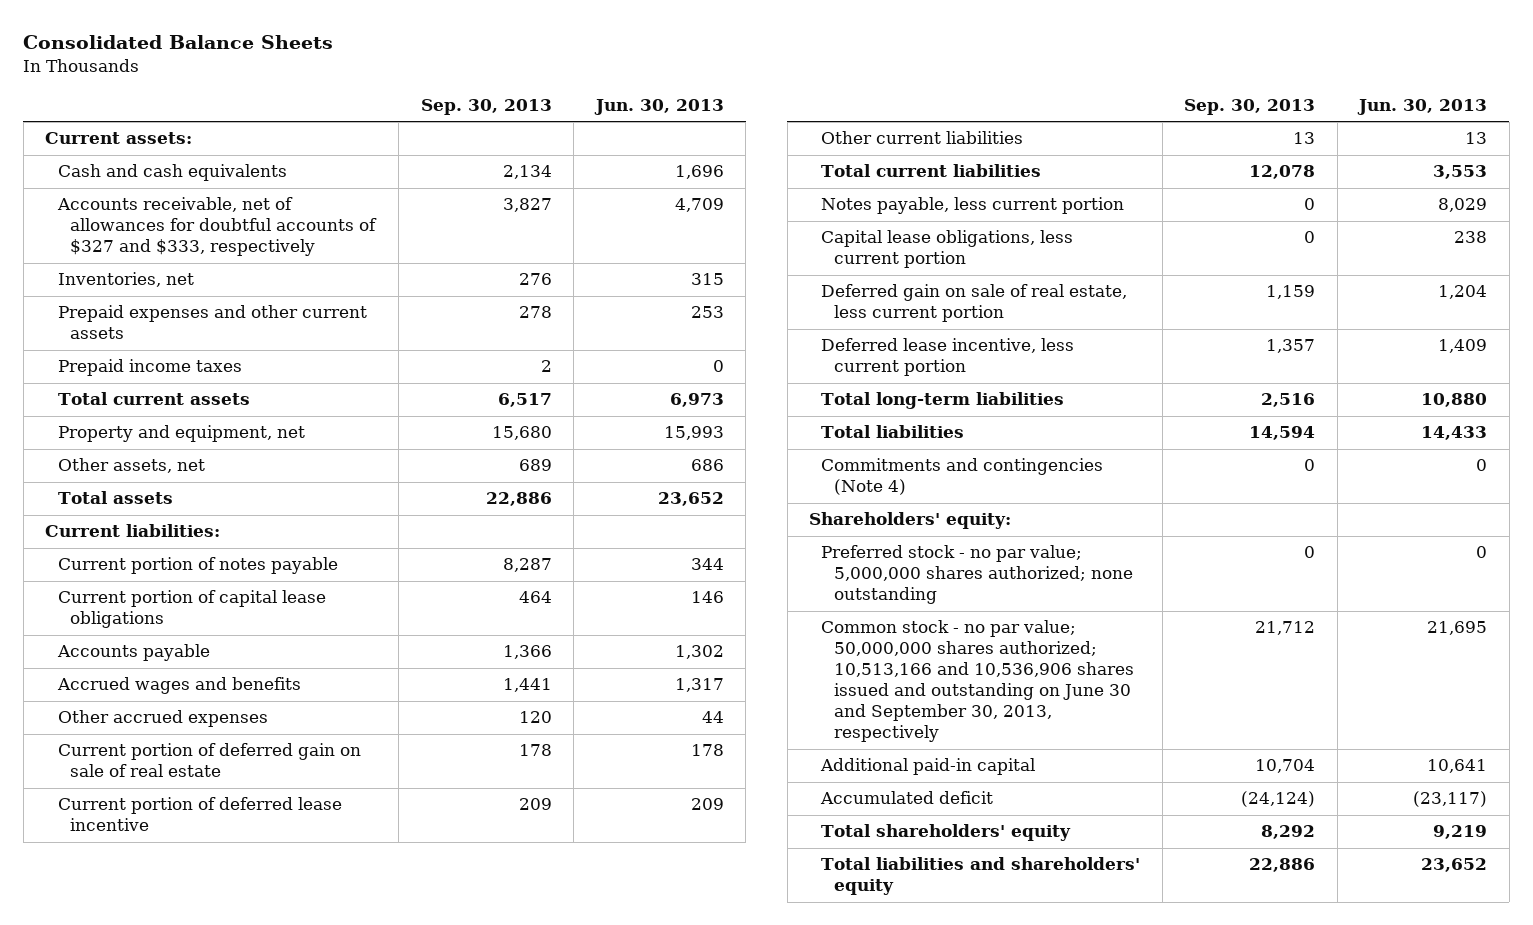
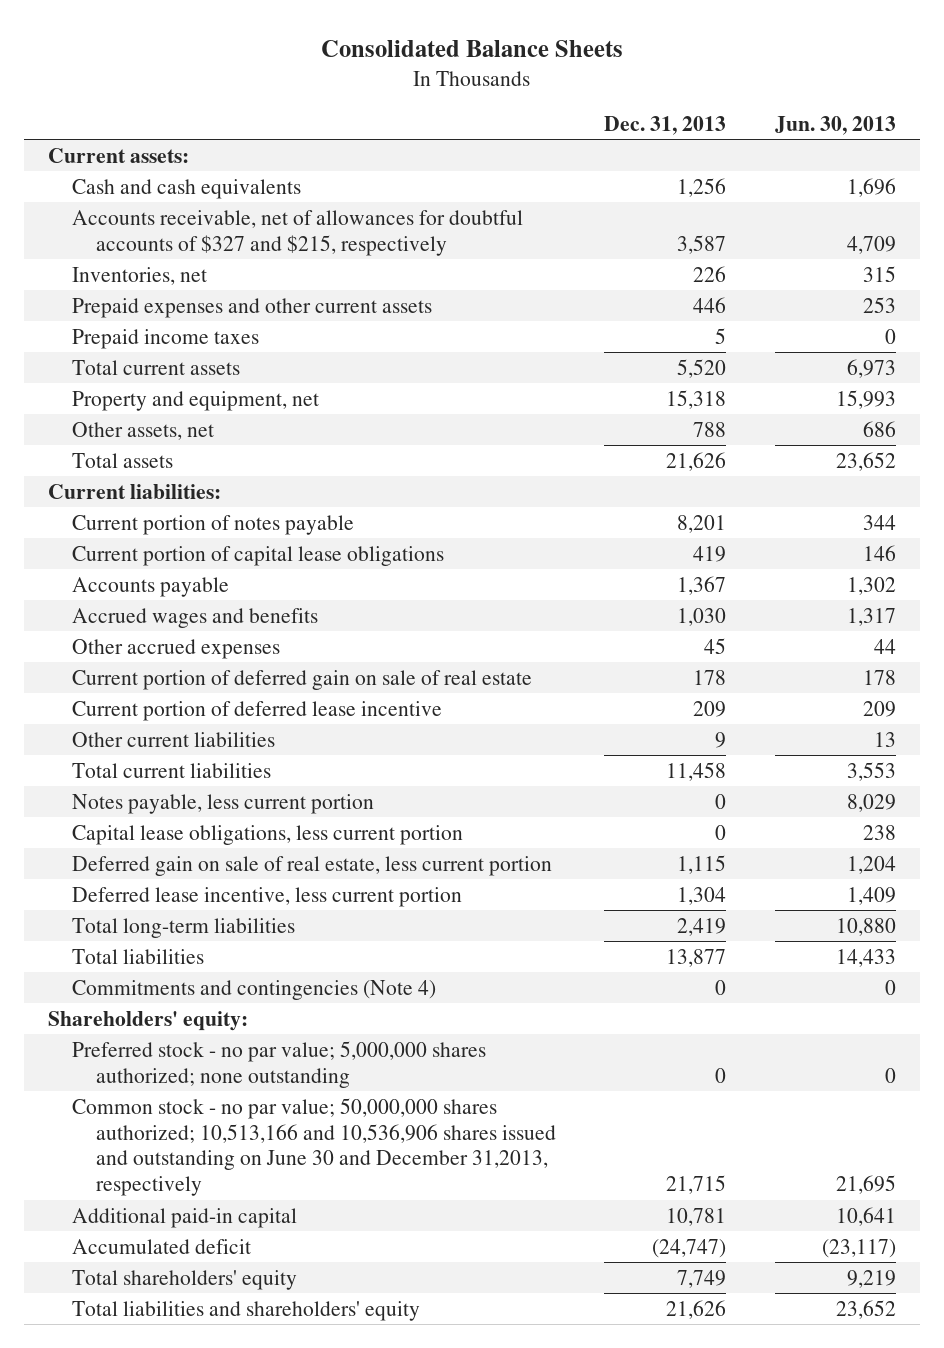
- | Sep. 30, 2013 | Jun. 30, 2013
+ | Dec. 31, 2013 | Jun. 30, 2013
- Accounts receivable, net of allowances for doubtful accounts of $327 and $333, respectively | 3,827 | 4,709
+ Accounts receivable, net of allowances for doubtful accounts of $327 and $215, respectively | 3,587 | 4,709
- Common stock - no par value; 50,000,000 shares authorized; 10,513,166 and 10,536,906 shares issued and outstanding on June 30 and September 30, 2013, respectively | 21,712 | 21,695
+ Common stock - no par value; 50,000,000 shares authorized; 10,513,166 and 10,536,906 shares issued and outstanding on June 30 and December 31,2013, respectively | 21,715 | 21,695

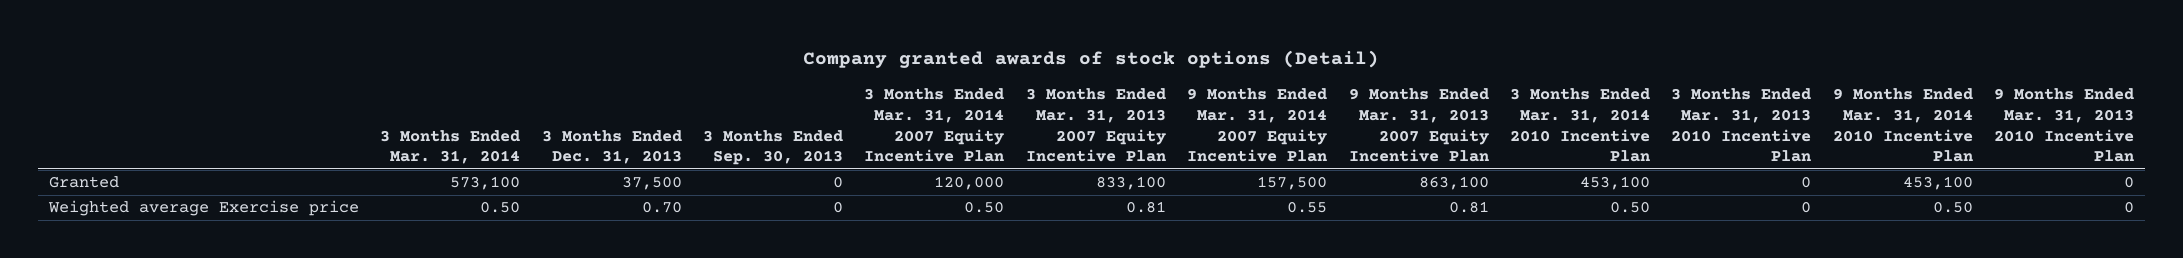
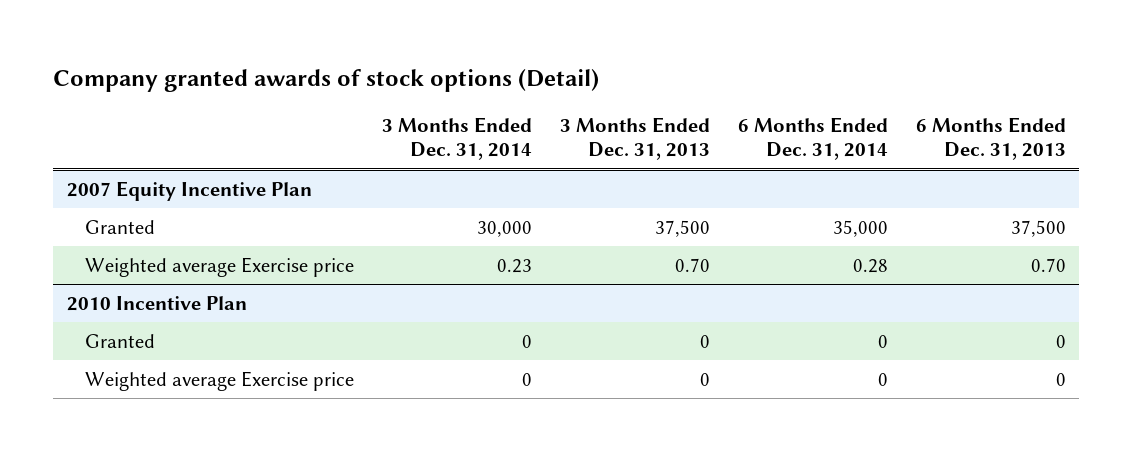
- | 3 Months Ended Mar. 31, 2014 | 3 Months Ended Dec. 31, 2013 | 3 Months Ended Sep. 30, 2013 | 3 Months Ended Mar. 31, 2014 2007 Equity Incentive Plan | 3 Months Ended Mar. 31, 2013 2007 Equity Incentive Plan | 9 Months Ended Mar. 31, 2014 2007 Equity Incentive Plan | 9 Months Ended Mar. 31, 2013 2007 Equity Incentive Plan | 3 Months Ended Mar. 31, 2014 2010 Incentive Plan | 3 Months Ended Mar. 31, 2013 2010 Incentive Plan | 9 Months Ended Mar. 31, 2014 2010 Incentive Plan | 9 Months Ended Mar. 31, 2013 2010 Incentive Plan
+ | 3 Months Ended Dec. 31, 2014 | 3 Months Ended Dec. 31, 2013 | 6 Months Ended Dec. 31, 2014 | 6 Months Ended Dec. 31, 2013
+ 2007 Equity Incentive Plan
+ 2010 Incentive Plan
+ Granted | 0 | 0 | 0 | 0
+ Weighted average Exercise price | 0 | 0 | 0 | 0

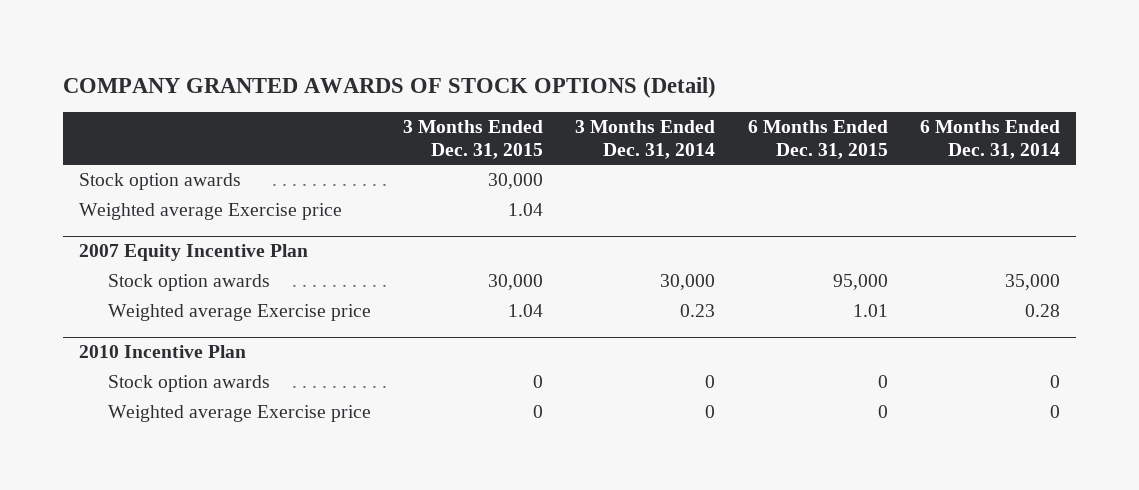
- Company granted awards of stock options (Detail)
+ COMPANY GRANTED AWARDS OF STOCK OPTIONS (Detail)
- | 3 Months Ended Dec. 31, 2014 | 3 Months Ended Dec. 31, 2013 | 6 Months Ended Dec. 31, 2014 | 6 Months Ended Dec. 31, 2013
+ | 3 Months Ended Dec. 31, 2015 | 3 Months Ended Dec. 31, 2014 | 6 Months Ended Dec. 31, 2015 | 6 Months Ended Dec. 31, 2014
+ Stock option awards | 30,000 | | |
+ Weighted average Exercise price | 1.04 | | |
@ 2007 Equity Incentive Plan
- Granted | 30,000 | 37,500 | 35,000 | 37,500
+ Stock option awards | 30,000 | 30,000 | 95,000 | 35,000
@ 2010 Incentive Plan
- Granted | 0 | 0 | 0 | 0
+ Stock option awards | 0 | 0 | 0 | 0

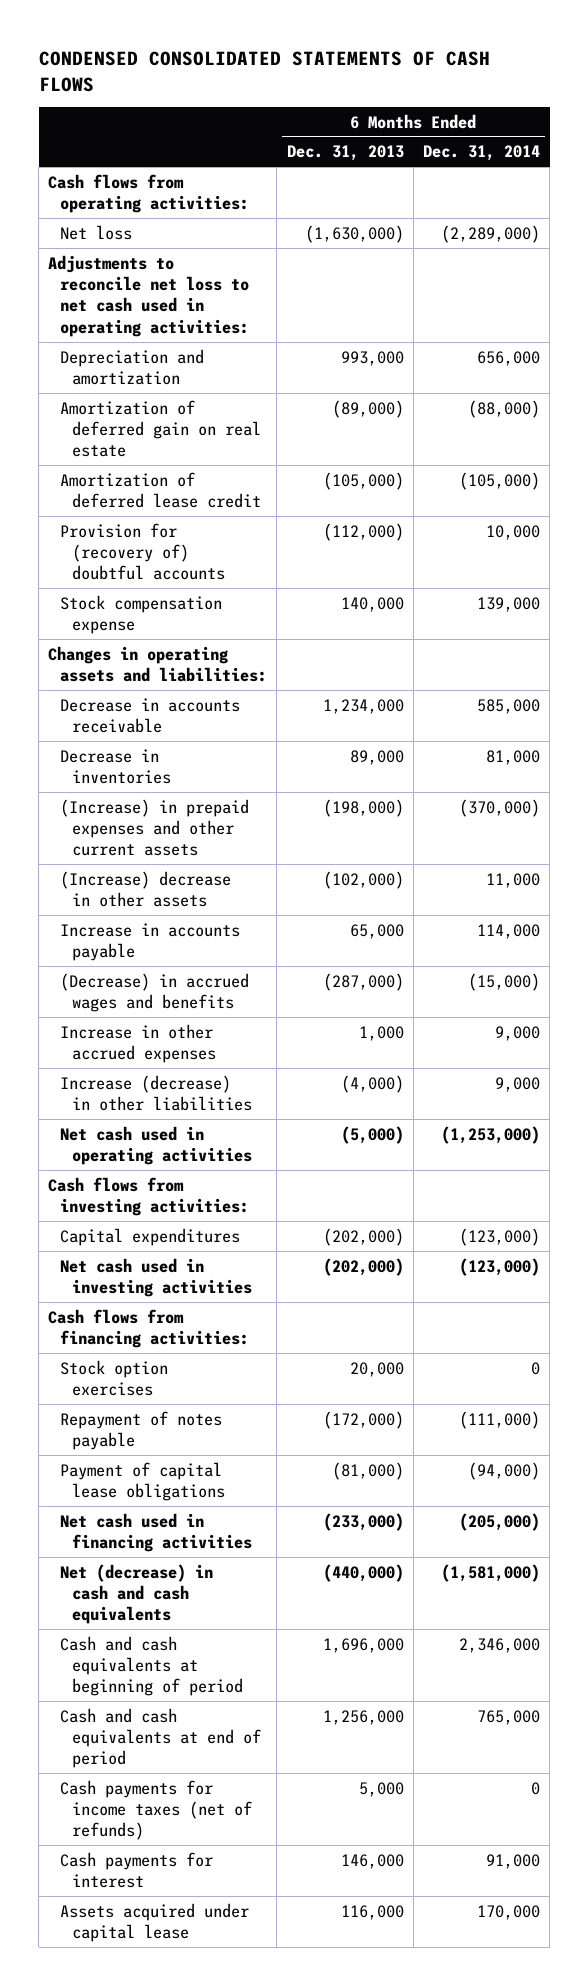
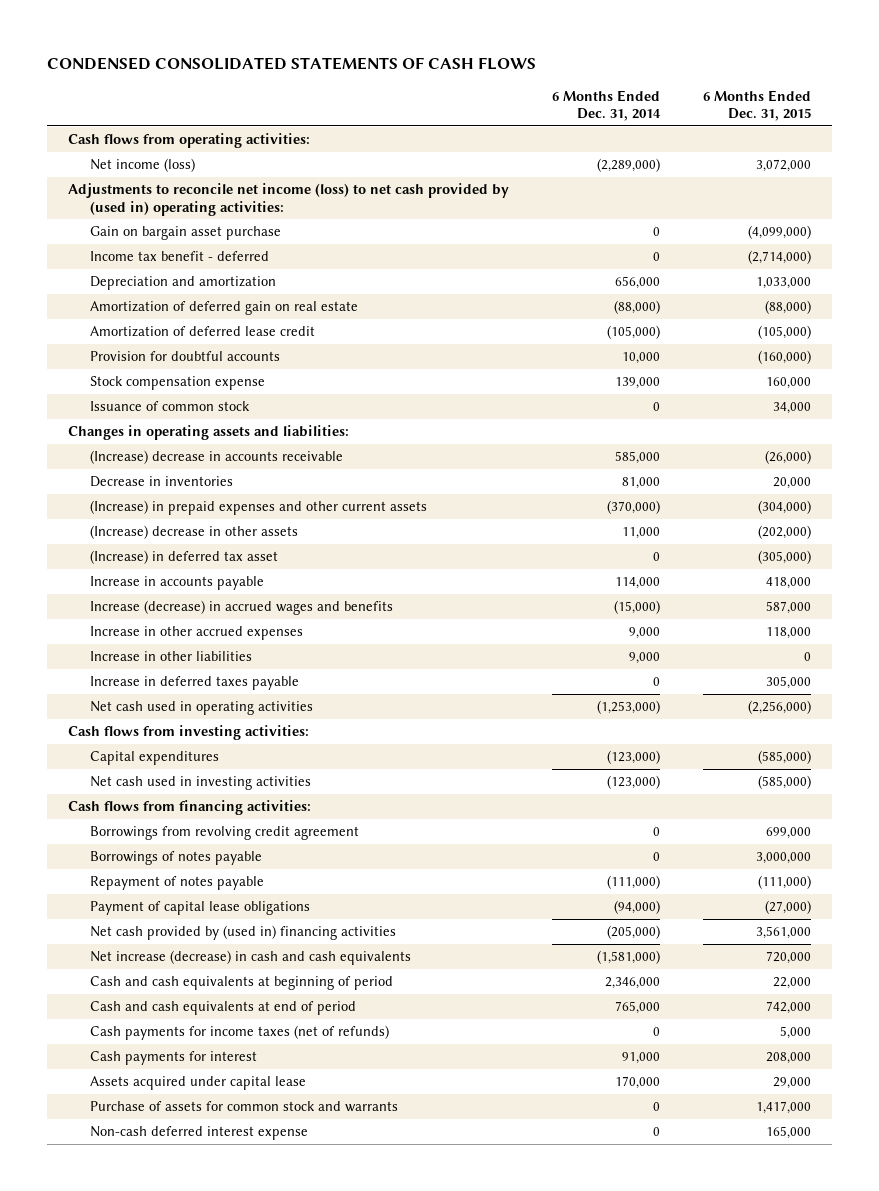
- | 6 Months Ended Dec. 31, 2013 | 6 Months Ended Dec. 31, 2014
+ | 6 Months Ended Dec. 31, 2014 | 6 Months Ended Dec. 31, 2015
- Net loss | (1,630,000) | (2,289,000)
- Adjustments to reconcile net loss to net cash used in operating activities:
+ Net income (loss) | (2,289,000) | 3,072,000
+ Adjustments to reconcile net income (loss) to net cash provided by (used in) operating activities:
+ Gain on bargain asset purchase | 0 | (4,099,000)
+ Income tax benefit - deferred | 0 | (2,714,000)
- Provision for (recovery of) doubtful accounts | (112,000) | 10,000
+ Provision for doubtful accounts | 10,000 | (160,000)
+ Issuance of common stock | 0 | 34,000
- Decrease in accounts receivable | 1,234,000 | 585,000
+ (Increase) decrease in accounts receivable | 585,000 | (26,000)
+ (Increase) in deferred tax asset | 0 | (305,000)
- (Decrease) in accrued wages and benefits | (287,000) | (15,000)
+ Increase (decrease) in accrued wages and benefits | (15,000) | 587,000
- Increase (decrease) in other liabilities | (4,000) | 9,000
+ Increase in other liabilities | 9,000 | 0
+ Increase in deferred taxes payable | 0 | 305,000
- Stock option exercises | 20,000 | 0
+ Borrowings from revolving credit agreement | 0 | 699,000
+ Borrowings of notes payable | 0 | 3,000,000
- Net cash used in financing activities | (233,000) | (205,000)
- Net (decrease) in cash and cash equivalents | (440,000) | (1,581,000)
+ Net cash provided by (used in) financing activities | (205,000) | 3,561,000
+ Net increase (decrease) in cash and cash equivalents | (1,581,000) | 720,000
+ Purchase of assets for common stock and warrants | 0 | 1,417,000
+ Non-cash deferred interest expense | 0 | 165,000

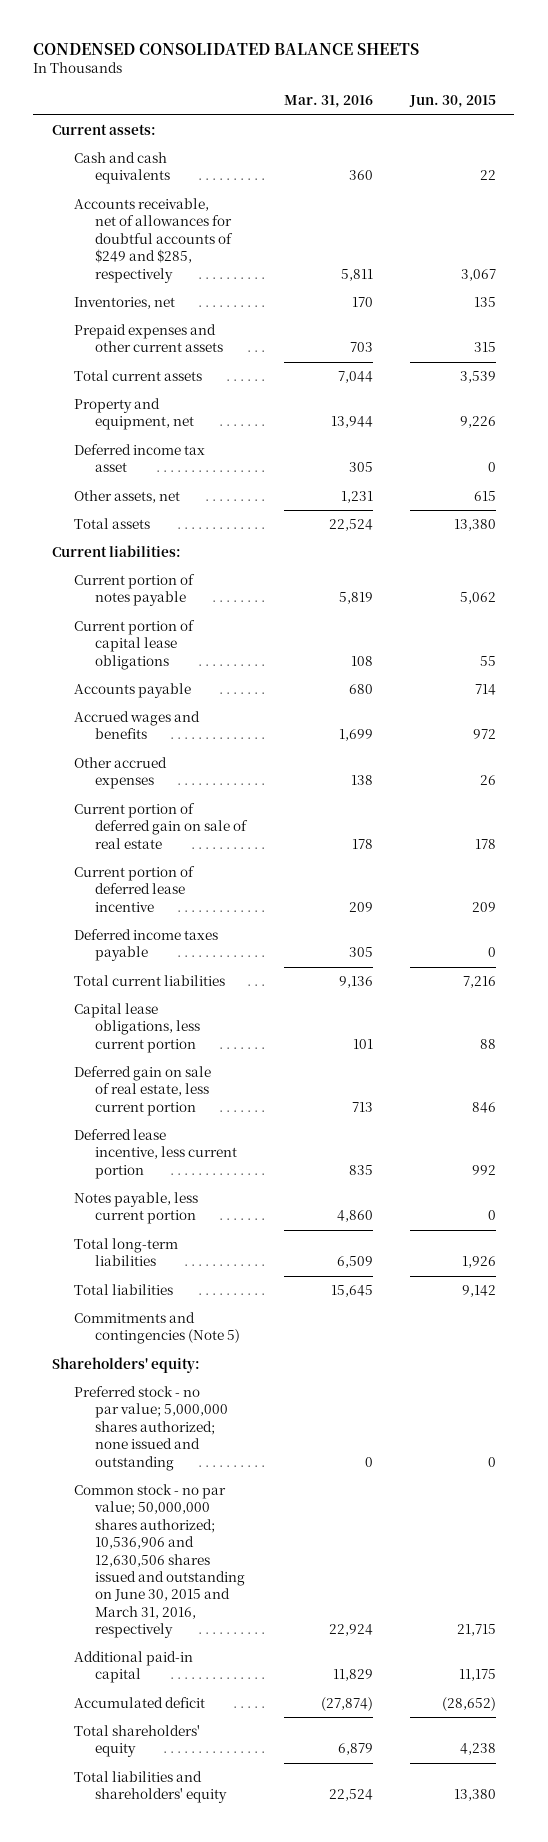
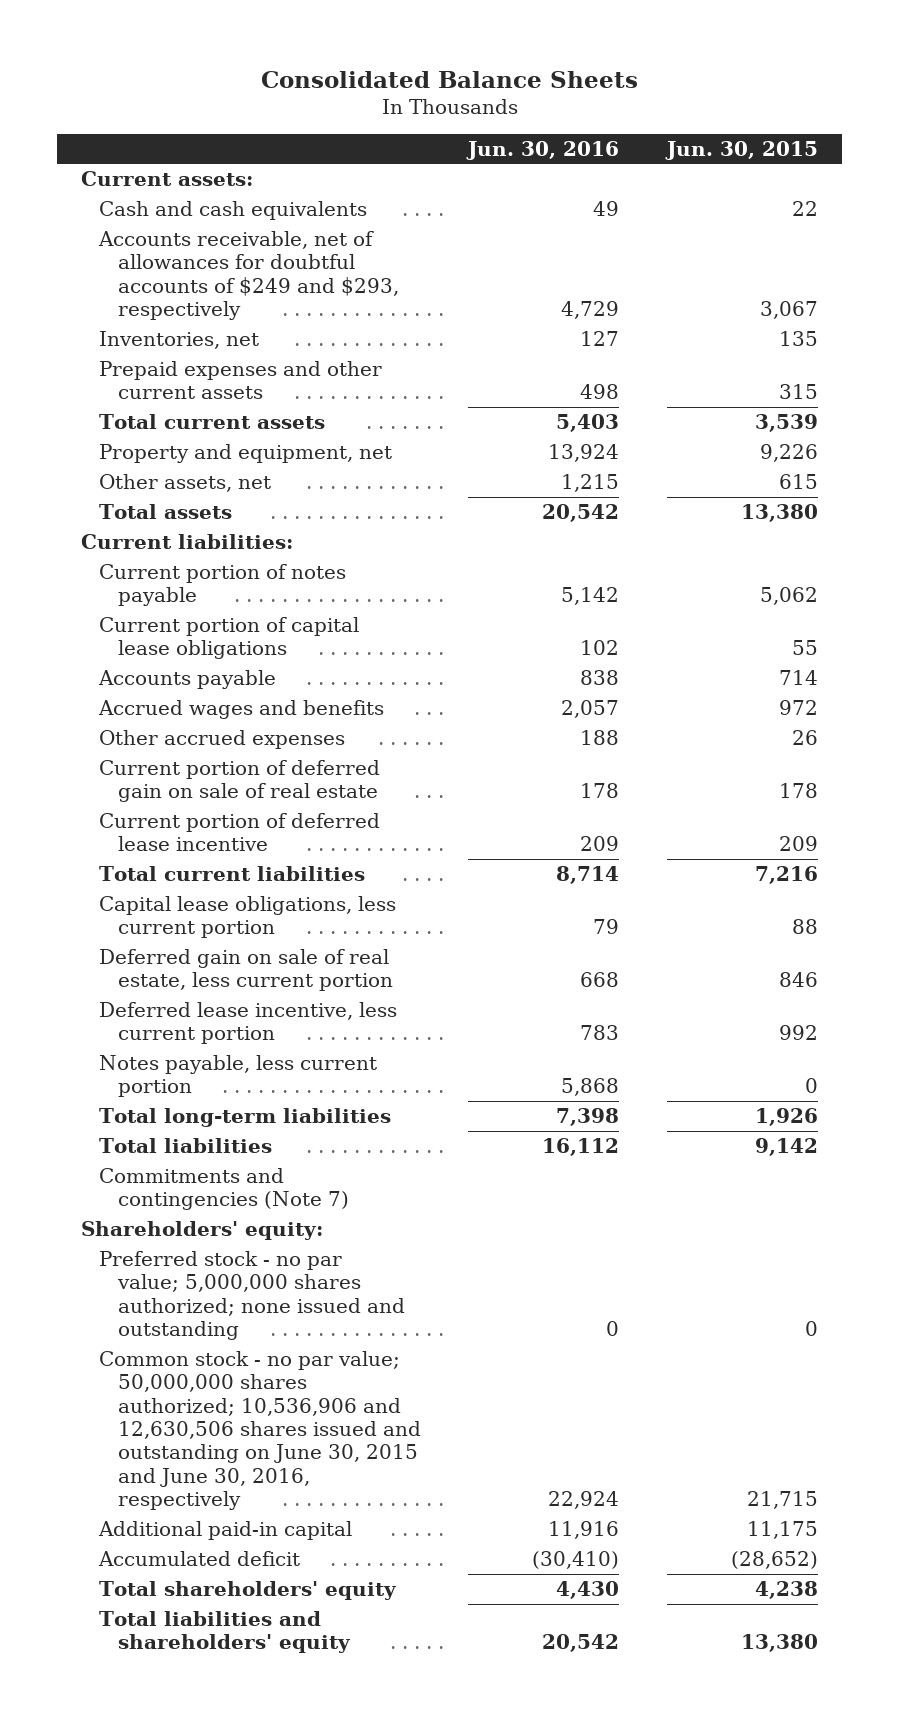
- CONDENSED CONSOLIDATED BALANCE SHEETS
+ Consolidated Balance Sheets
- | Mar. 31, 2016 | Jun. 30, 2015
+ | Jun. 30, 2016 | Jun. 30, 2015
- Accounts receivable, net of allowances for doubtful accounts of $249 and $285, respectively | 5,811 | 3,067
+ Accounts receivable, net of allowances for doubtful accounts of $249 and $293, respectively | 4,729 | 3,067
- Deferred income tax asset | 305 | 0
- Deferred income taxes payable | 305 | 0
- Commitments and contingencies (Note 5)
+ Commitments and contingencies (Note 7)
- Common stock - no par value; 50,000,000 shares authorized; 10,536,906 and 12,630,506 shares issued and outstanding on June 30, 2015 and March 31, 2016, respectively | 22,924 | 21,715
+ Common stock - no par value; 50,000,000 shares authorized; 10,536,906 and 12,630,506 shares issued and outstanding on June 30, 2015 and June 30, 2016, respectively | 22,924 | 21,715

